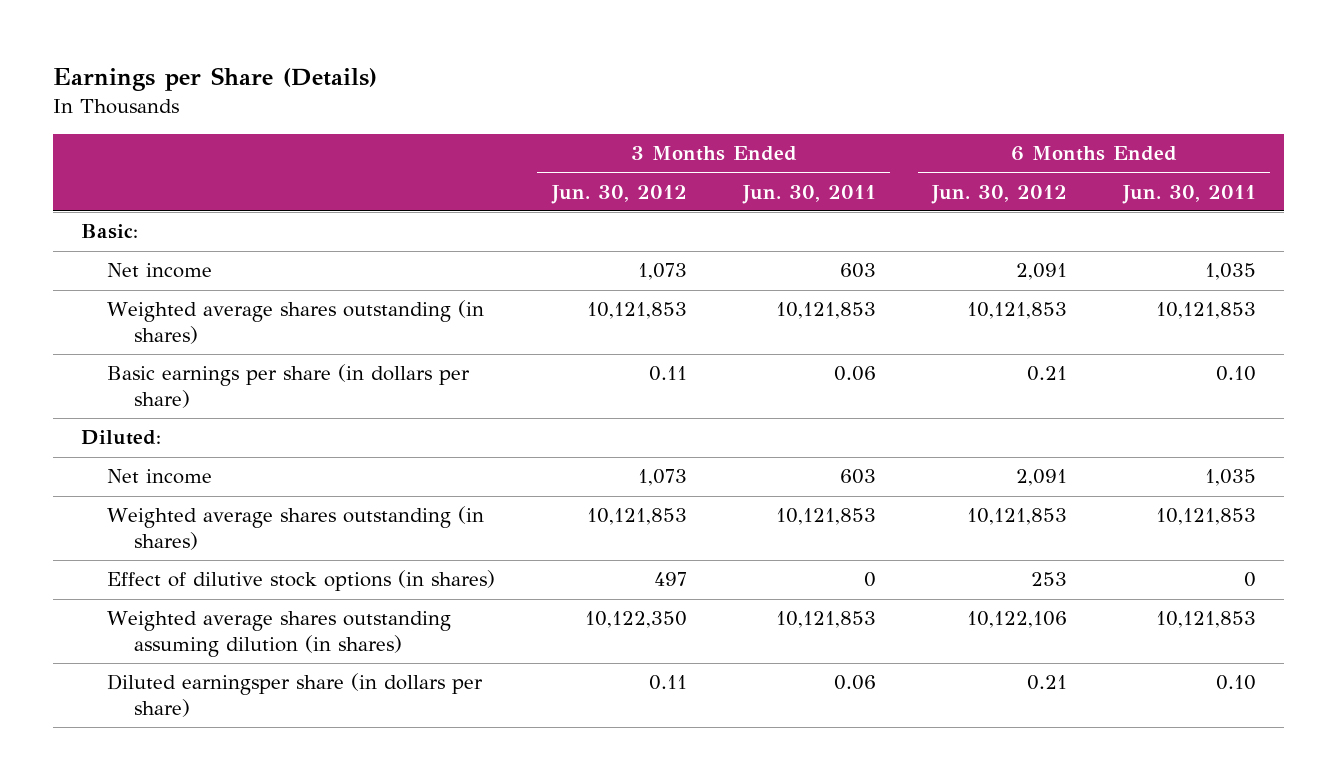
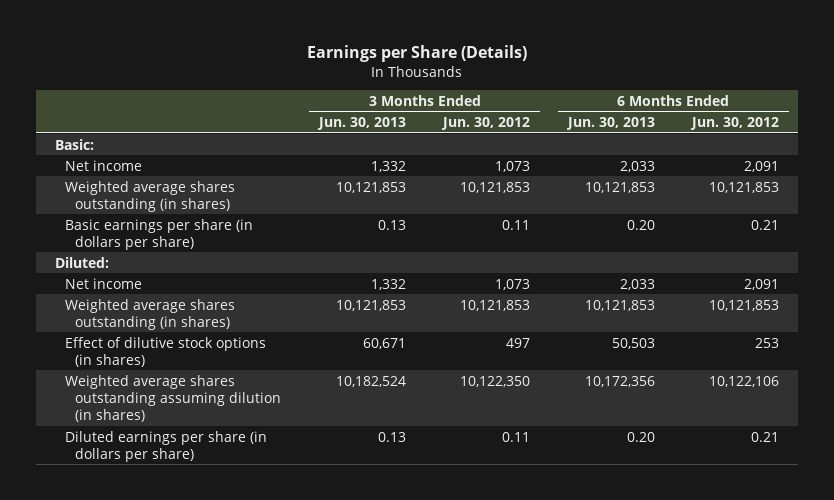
- | 3 Months Ended Jun. 30, 2012 | 3 Months Ended Jun. 30, 2011 | 6 Months Ended Jun. 30, 2012 | 6 Months Ended Jun. 30, 2011
+ | 3 Months Ended Jun. 30, 2013 | 3 Months Ended Jun. 30, 2012 | 6 Months Ended Jun. 30, 2013 | 6 Months Ended Jun. 30, 2012
- Diluted earningsper share (in dollars per share) | 0.11 | 0.06 | 0.21 | 0.10
+ Diluted earnings per share (in dollars per share) | 0.13 | 0.11 | 0.20 | 0.21

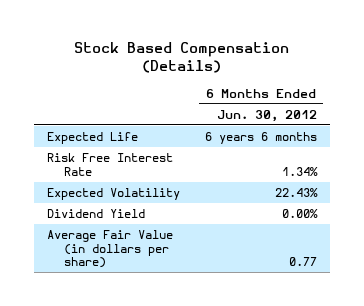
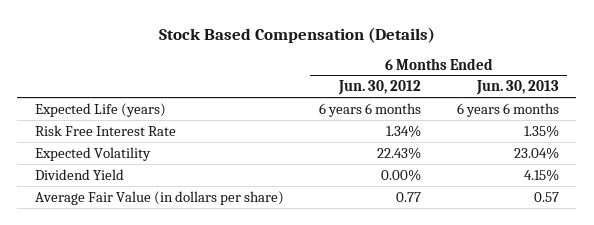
- | 6 Months Ended Jun. 30, 2012
+ | 6 Months Ended Jun. 30, 2012 | 6 Months Ended Jun. 30, 2013
- Expected Life | 6 years 6 months
+ Expected Life (years) | 6 years 6 months | 6 years 6 months

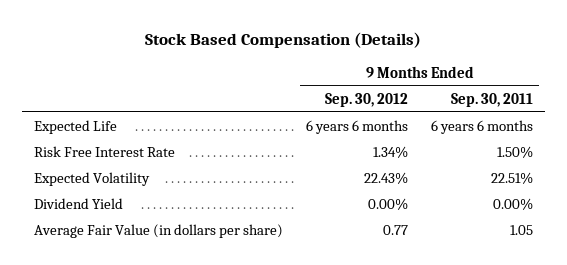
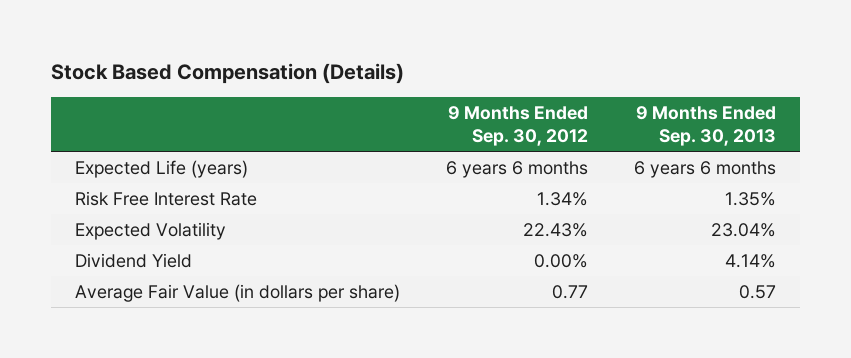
- | 9 Months Ended Sep. 30, 2012 | 9 Months Ended Sep. 30, 2011
+ | 9 Months Ended Sep. 30, 2012 | 9 Months Ended Sep. 30, 2013
- Expected Life | 6 years 6 months | 6 years 6 months
+ Expected Life (years) | 6 years 6 months | 6 years 6 months

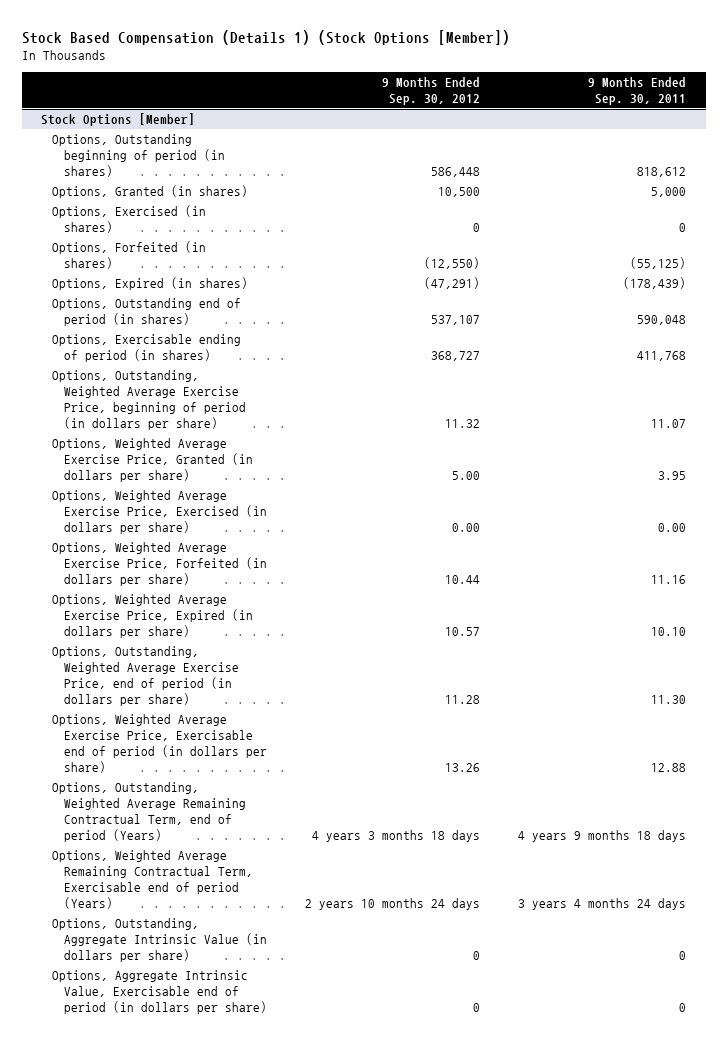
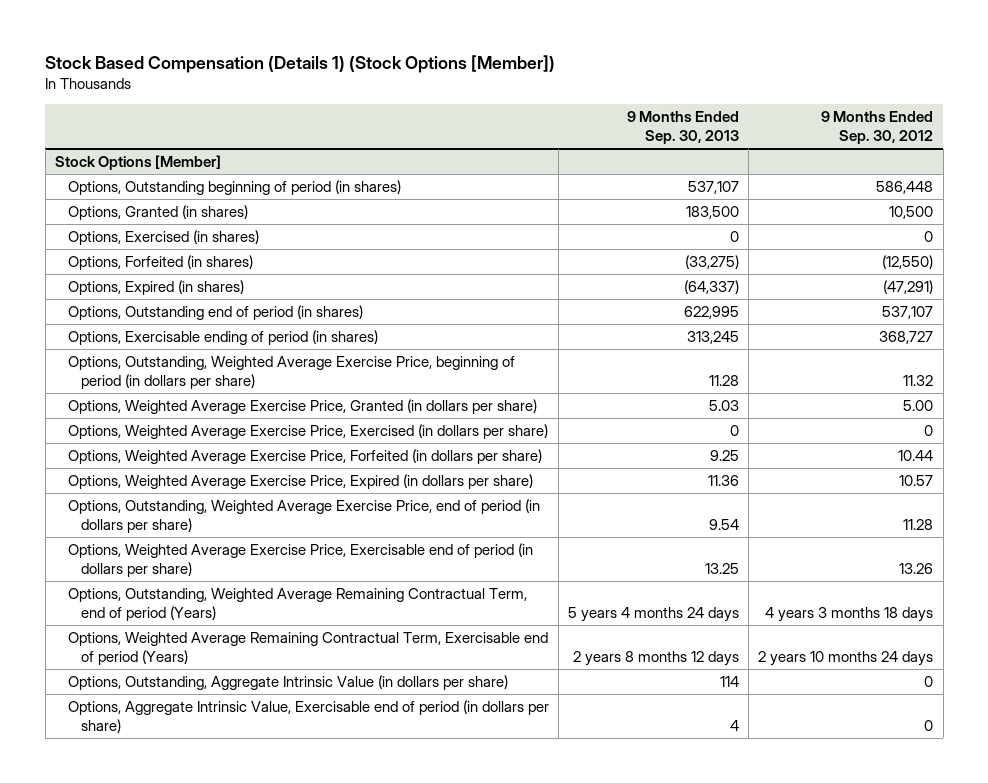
- | 9 Months Ended Sep. 30, 2012 | 9 Months Ended Sep. 30, 2011
+ | 9 Months Ended Sep. 30, 2013 | 9 Months Ended Sep. 30, 2012
@ Stock Options [Member]
- Options, Weighted Average Exercise Price, Exercised (in dollars per share) | 0.00 | 0.00
+ Options, Weighted Average Exercise Price, Exercised (in dollars per share) | 0 | 0

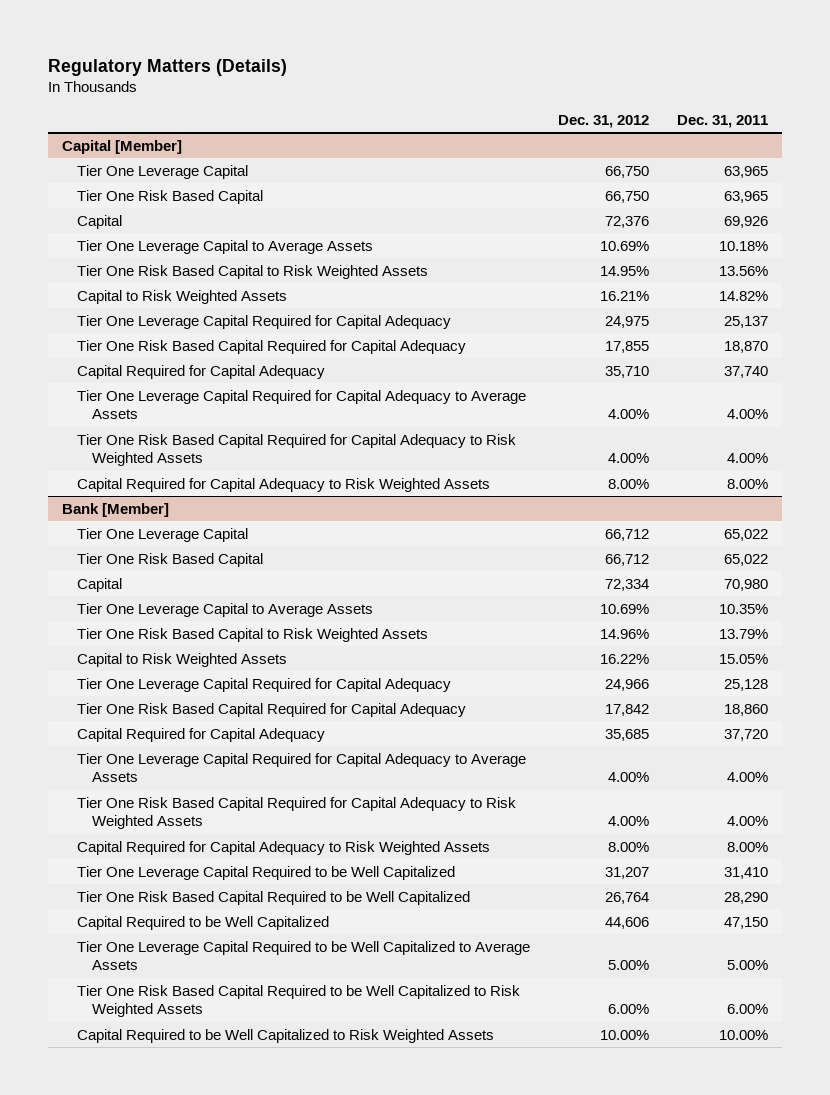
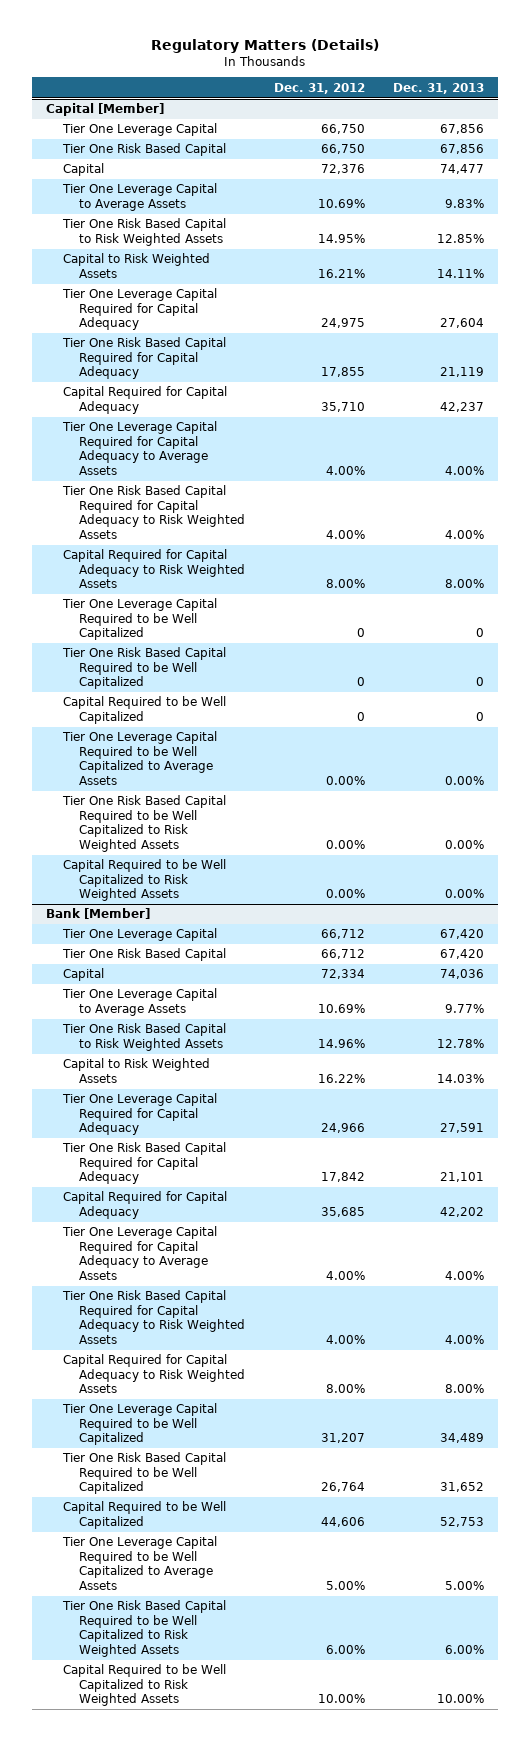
- | Dec. 31, 2012 | Dec. 31, 2011
+ | Dec. 31, 2012 | Dec. 31, 2013
@ Capital [Member]
+ Tier One Leverage Capital Required to be Well Capitalized | 0 | 0
+ Tier One Risk Based Capital Required to be Well Capitalized | 0 | 0
+ Capital Required to be Well Capitalized | 0 | 0
+ Tier One Leverage Capital Required to be Well Capitalized to Average Assets | 0.00% | 0.00%
+ Tier One Risk Based Capital Required to be Well Capitalized to Risk Weighted Assets | 0.00% | 0.00%
+ Capital Required to be Well Capitalized to Risk Weighted Assets | 0.00% | 0.00%

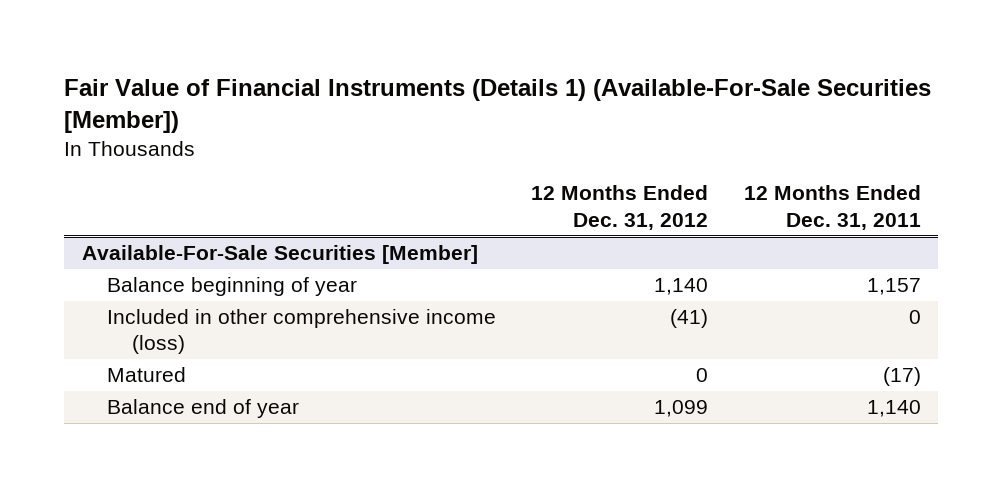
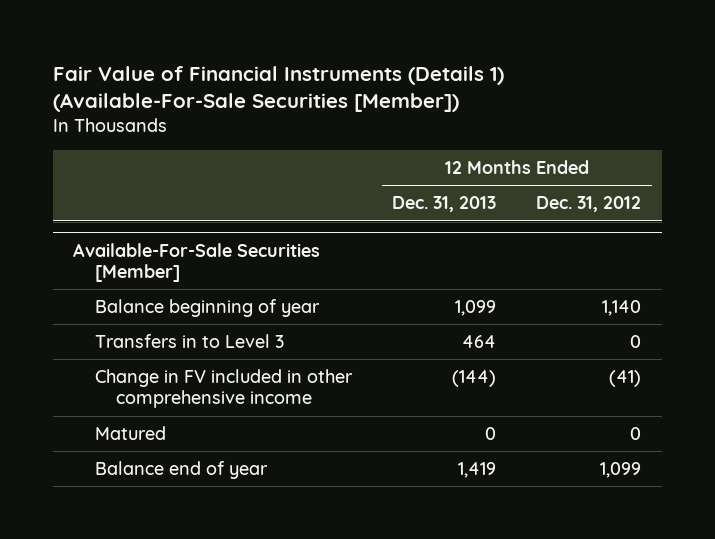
- | 12 Months Ended Dec. 31, 2012 | 12 Months Ended Dec. 31, 2011
+ | 12 Months Ended Dec. 31, 2013 | 12 Months Ended Dec. 31, 2012
@ Available-For-Sale Securities [Member]
- Included in other comprehensive income (loss) | (41) | 0
+ Transfers in to Level 3 | 464 | 0
+ Change in FV included in other comprehensive income | (144) | (41)

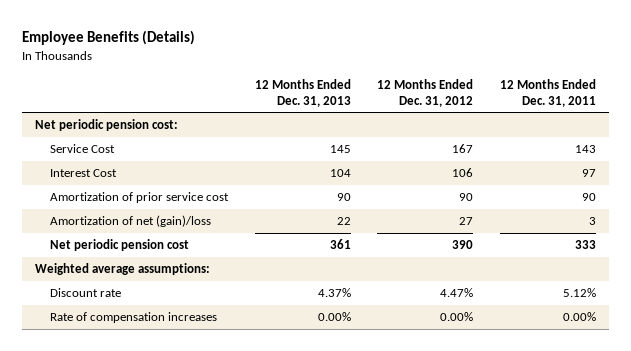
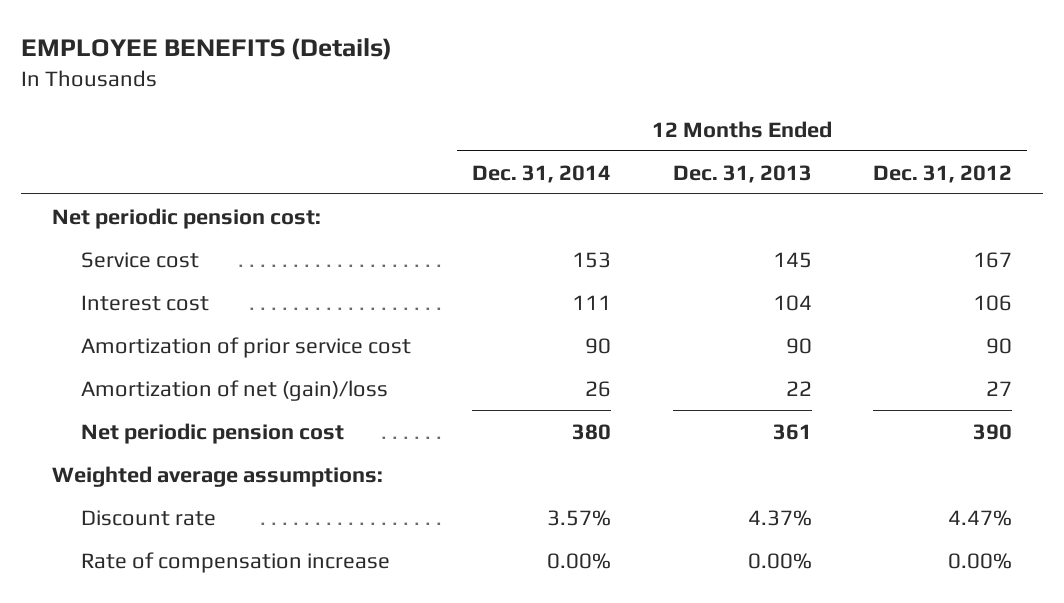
- Employee Benefits (Details)
+ EMPLOYEE BENEFITS (Details)
- | 12 Months Ended Dec. 31, 2013 | 12 Months Ended Dec. 31, 2012 | 12 Months Ended Dec. 31, 2011
+ | 12 Months Ended Dec. 31, 2014 | 12 Months Ended Dec. 31, 2013 | 12 Months Ended Dec. 31, 2012
- Service Cost | 145 | 167 | 143
- Interest Cost | 104 | 106 | 97
+ Service cost | 153 | 145 | 167
+ Interest cost | 111 | 104 | 106
- Rate of compensation increases | 0.00% | 0.00% | 0.00%
+ Rate of compensation increase | 0.00% | 0.00% | 0.00%

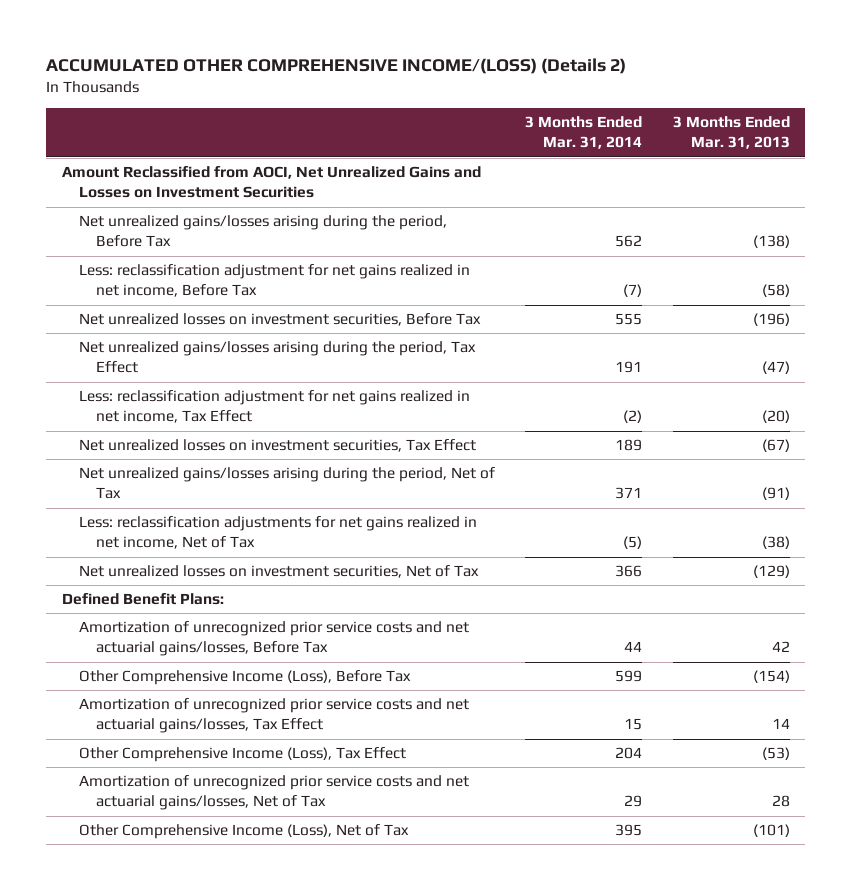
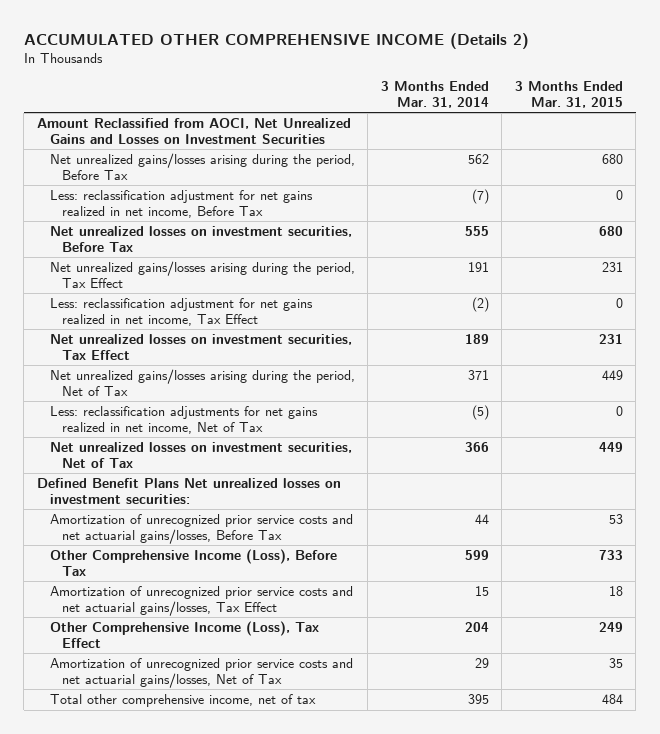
- ACCUMULATED OTHER COMPREHENSIVE INCOME/(LOSS) (Details 2)
+ ACCUMULATED OTHER COMPREHENSIVE INCOME (Details 2)
- | 3 Months Ended Mar. 31, 2014 | 3 Months Ended Mar. 31, 2013
+ | 3 Months Ended Mar. 31, 2014 | 3 Months Ended Mar. 31, 2015
- Defined Benefit Plans:
+ Defined Benefit Plans Net unrealized losses on investment securities:
- Other Comprehensive Income (Loss), Net of Tax | 395 | (101)
+ Total other comprehensive income, net of tax | 395 | 484

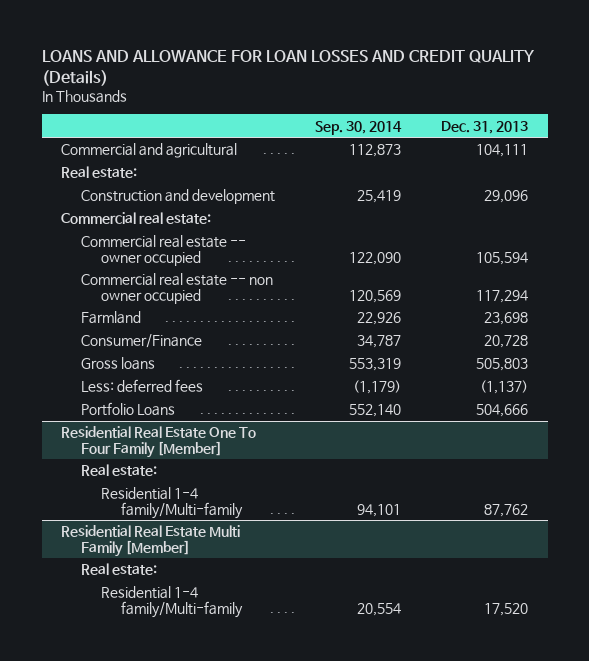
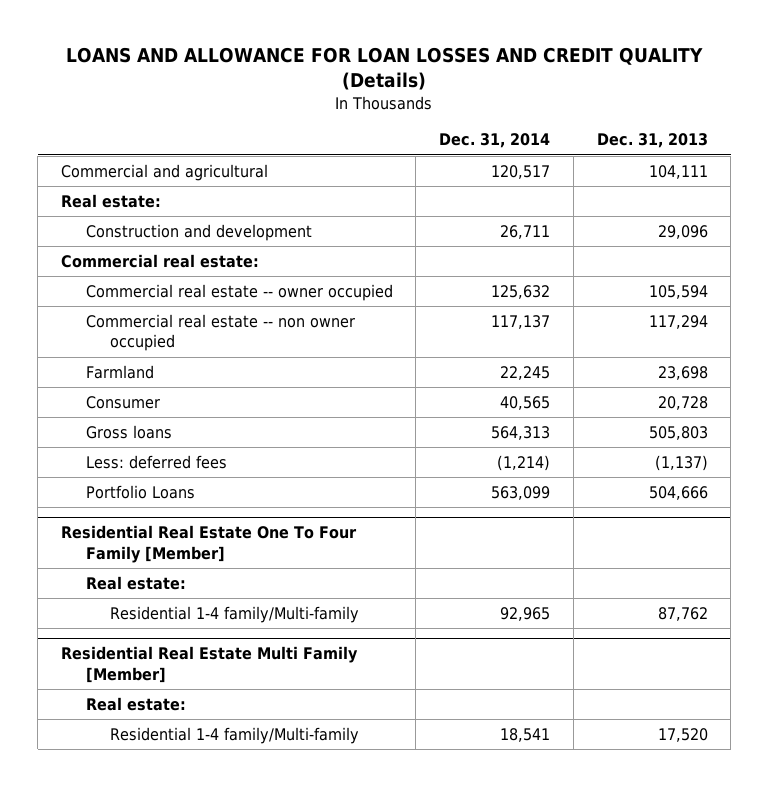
- | Sep. 30, 2014 | Dec. 31, 2013
+ | Dec. 31, 2014 | Dec. 31, 2013
- Consumer/Finance | 34,787 | 20,728
+ Consumer | 40,565 | 20,728

